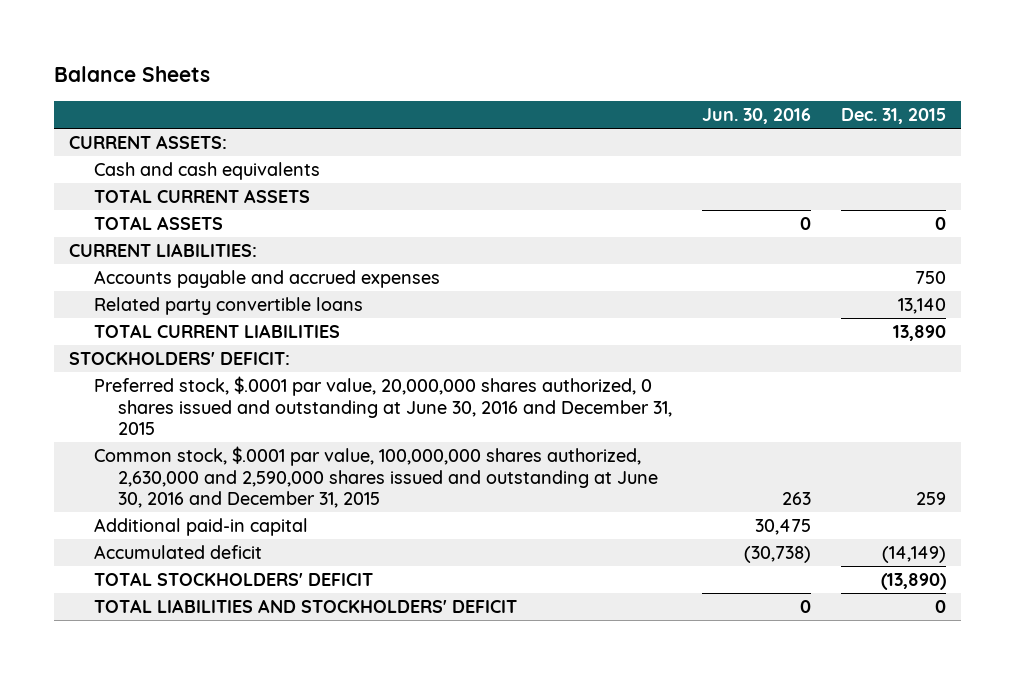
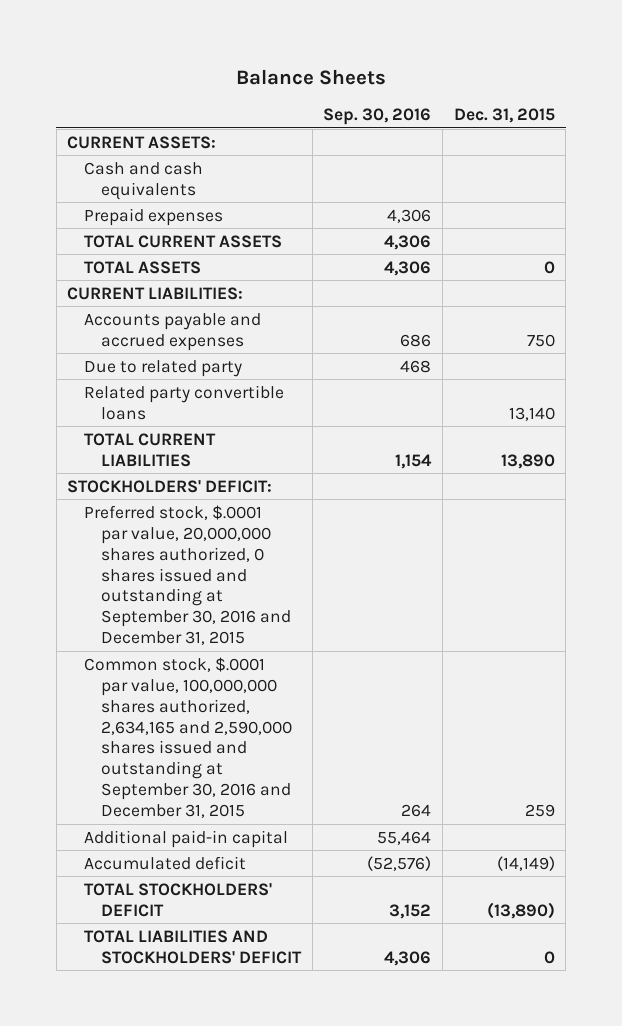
- | Jun. 30, 2016 | Dec. 31, 2015
+ | Sep. 30, 2016 | Dec. 31, 2015
+ Prepaid expenses | 4,306 |
+ Due to related party | 468 |
- Preferred stock, $.0001 par value, 20,000,000 shares authorized, 0 shares issued and outstanding at June 30, 2016 and December 31, 2015
- Common stock, $.0001 par value, 100,000,000 shares authorized, 2,630,000 and 2,590,000 shares issued and outstanding at June 30, 2016 and December 31, 2015 | 263 | 259
+ Preferred stock, $.0001 par value, 20,000,000 shares authorized, 0 shares issued and outstanding at September 30, 2016 and December 31, 2015
+ Common stock, $.0001 par value, 100,000,000 shares authorized, 2,634,165 and 2,590,000 shares issued and outstanding at September 30, 2016 and December 31, 2015 | 264 | 259

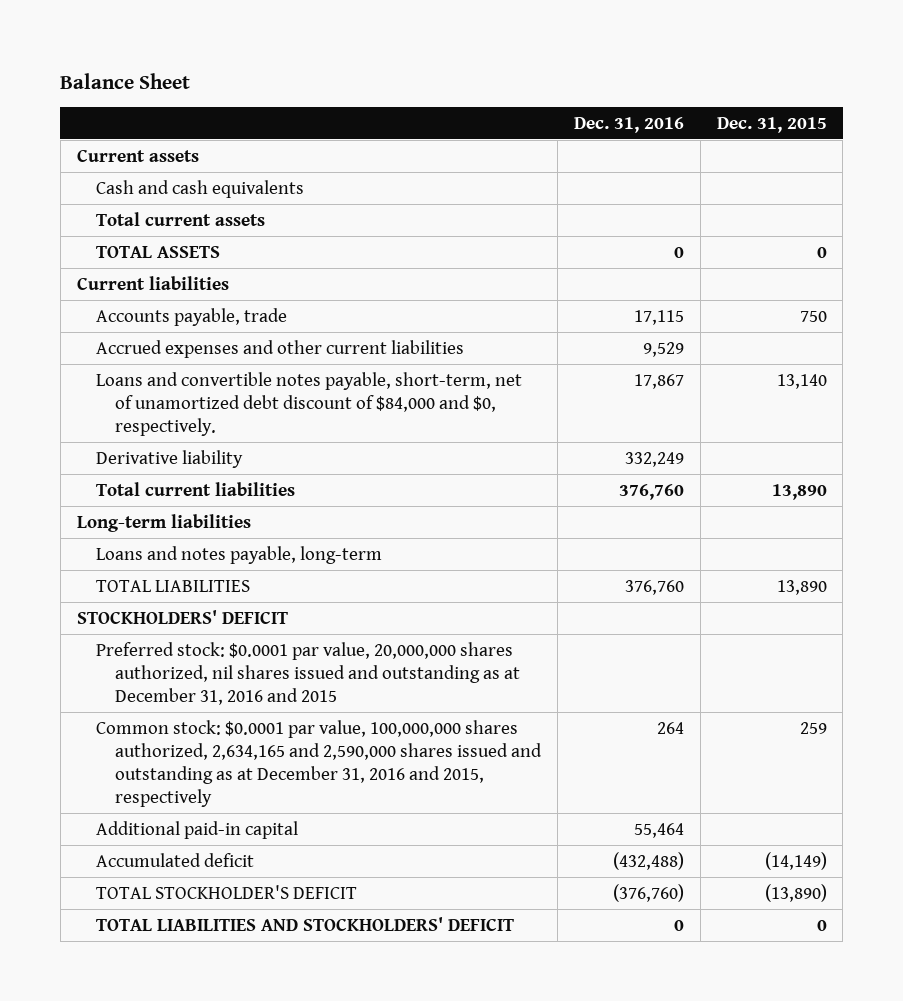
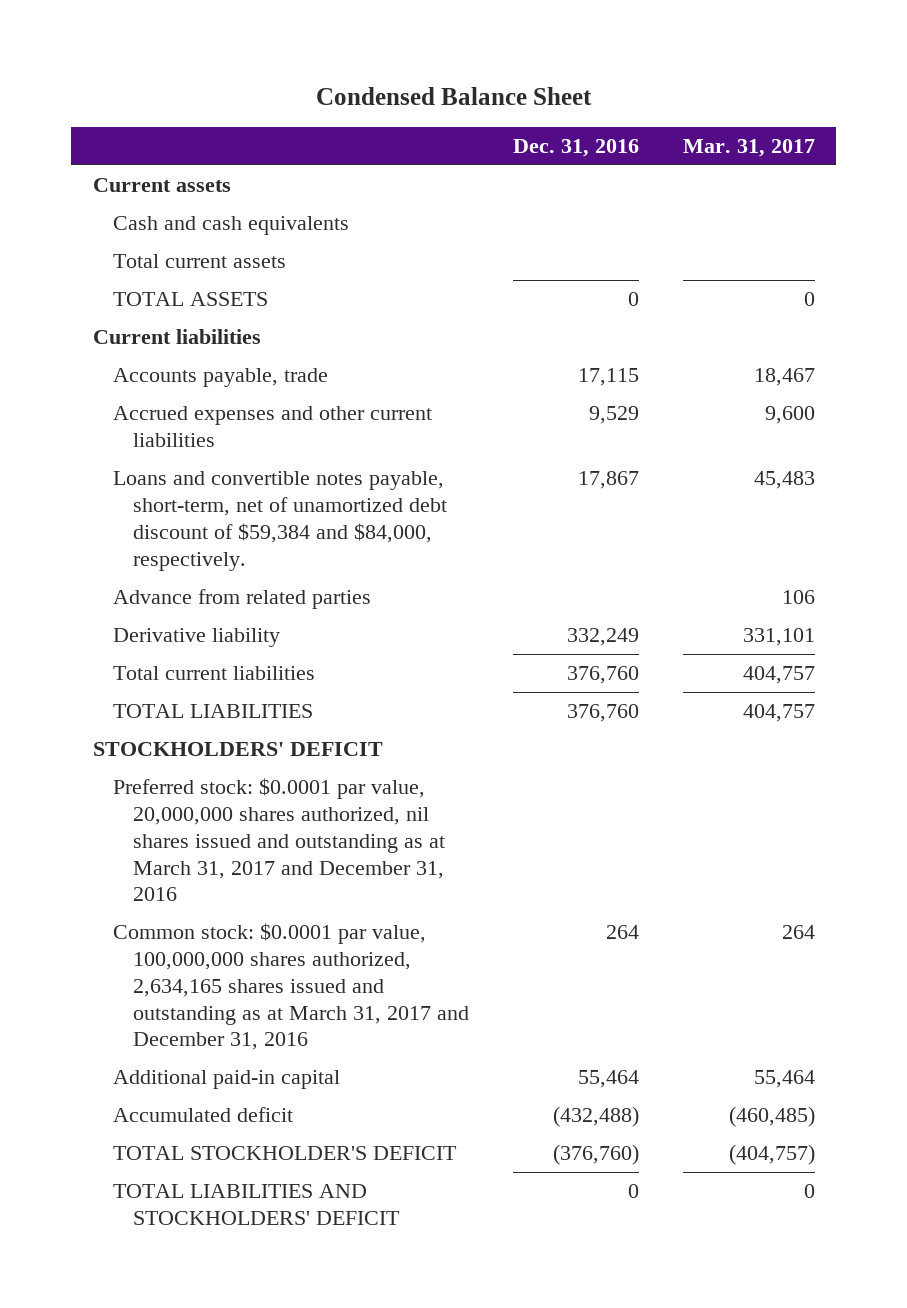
- Balance Sheet
+ Condensed Balance Sheet
- | Dec. 31, 2016 | Dec. 31, 2015
+ | Dec. 31, 2016 | Mar. 31, 2017
- Loans and convertible notes payable, short-term, net of unamortized debt discount of $84,000 and $0, respectively. | 17,867 | 13,140
+ Loans and convertible notes payable, short-term, net of unamortized debt discount of $59,384 and $84,000, respectively. | 17,867 | 45,483
+ Advance from related parties | | 106
- Long-term liabilities
- Loans and notes payable, long-term
- Preferred stock: $0.0001 par value, 20,000,000 shares authorized, nil shares issued and outstanding as at December 31, 2016 and 2015
- Common stock: $0.0001 par value, 100,000,000 shares authorized, 2,634,165 and 2,590,000 shares issued and outstanding as at December 31, 2016 and 2015, respectively | 264 | 259
+ Preferred stock: $0.0001 par value, 20,000,000 shares authorized, nil shares issued and outstanding as at March 31, 2017 and December 31, 2016
+ Common stock: $0.0001 par value, 100,000,000 shares authorized, 2,634,165 shares issued and outstanding as at March 31, 2017 and December 31, 2016 | 264 | 264

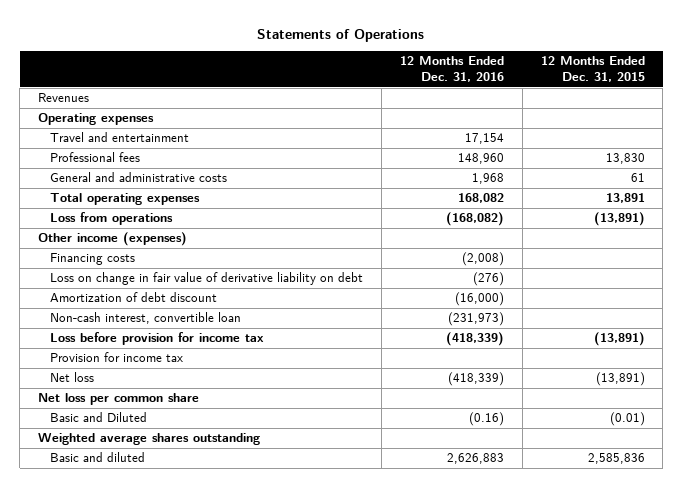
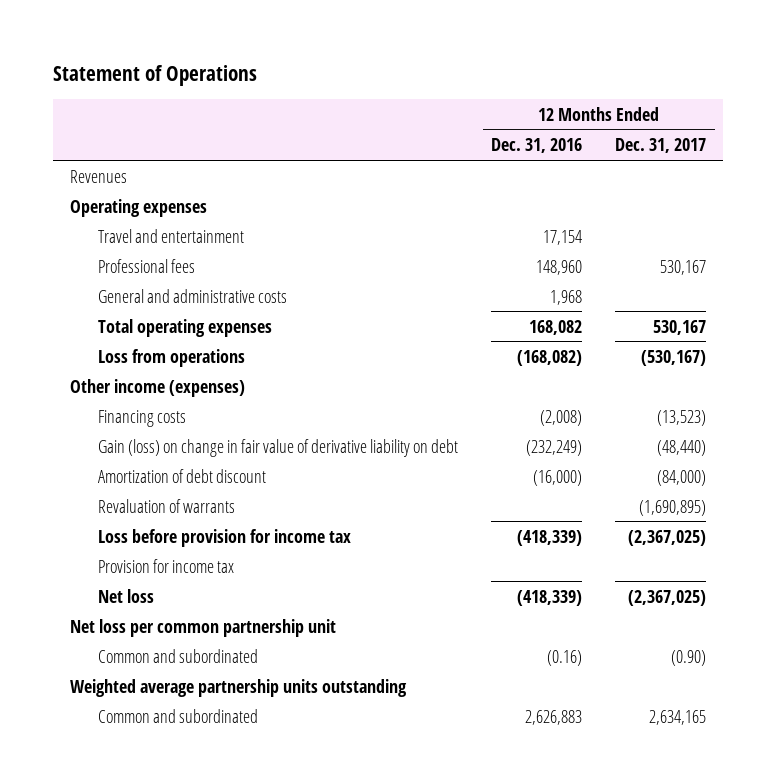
- Statements of Operations
+ Statement of Operations
- | 12 Months Ended Dec. 31, 2016 | 12 Months Ended Dec. 31, 2015
+ | 12 Months Ended Dec. 31, 2016 | 12 Months Ended Dec. 31, 2017
- Loss on change in fair value of derivative liability on debt | (276) |
+ Gain (loss) on change in fair value of derivative liability on debt | (232,249) | (48,440)
- Non-cash interest, convertible loan | (231,973) |
+ Revaluation of warrants | | (1,690,895)
- Net loss per common share
- Basic and Diluted | (0.16) | (0.01)
- Weighted average shares outstanding
- Basic and diluted | 2,626,883 | 2,585,836
+ Net loss per common partnership unit
+ Common and subordinated | (0.16) | (0.90)
+ Weighted average partnership units outstanding
+ Common and subordinated | 2,626,883 | 2,634,165

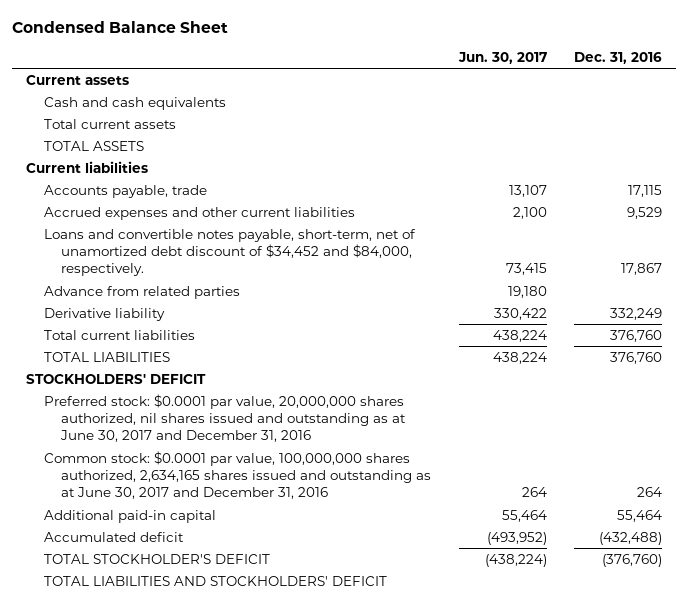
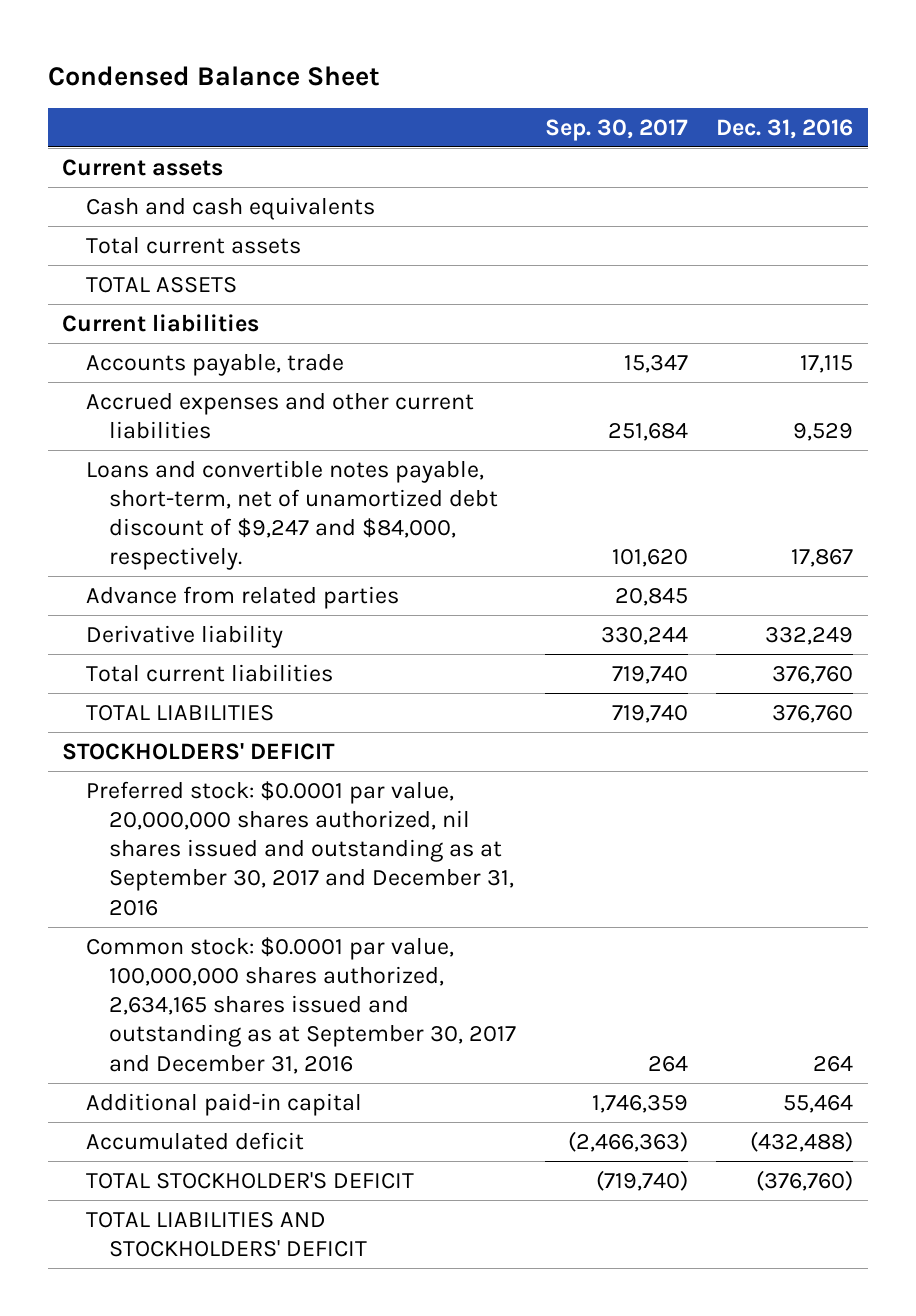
- | Jun. 30, 2017 | Dec. 31, 2016
+ | Sep. 30, 2017 | Dec. 31, 2016
- Loans and convertible notes payable, short-term, net of unamortized debt discount of $34,452 and $84,000, respectively. | 73,415 | 17,867
+ Loans and convertible notes payable, short-term, net of unamortized debt discount of $9,247 and $84,000, respectively. | 101,620 | 17,867
- Preferred stock: $0.0001 par value, 20,000,000 shares authorized, nil shares issued and outstanding as at June 30, 2017 and December 31, 2016
- Common stock: $0.0001 par value, 100,000,000 shares authorized, 2,634,165 shares issued and outstanding as at June 30, 2017 and December 31, 2016 | 264 | 264
+ Preferred stock: $0.0001 par value, 20,000,000 shares authorized, nil shares issued and outstanding as at September 30, 2017 and December 31, 2016
+ Common stock: $0.0001 par value, 100,000,000 shares authorized, 2,634,165 shares issued and outstanding as at September 30, 2017 and December 31, 2016 | 264 | 264

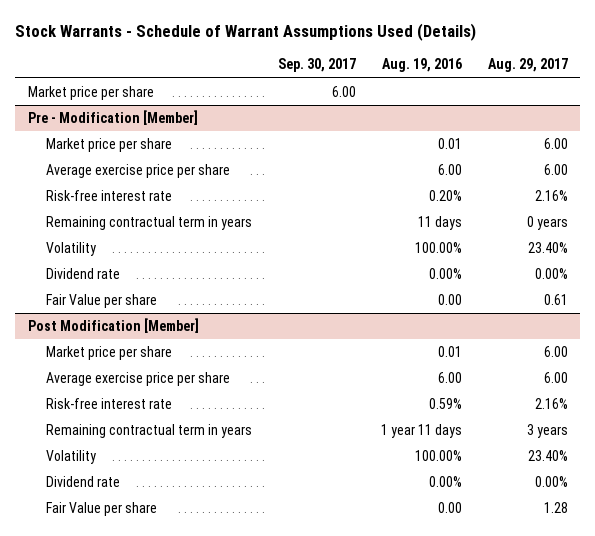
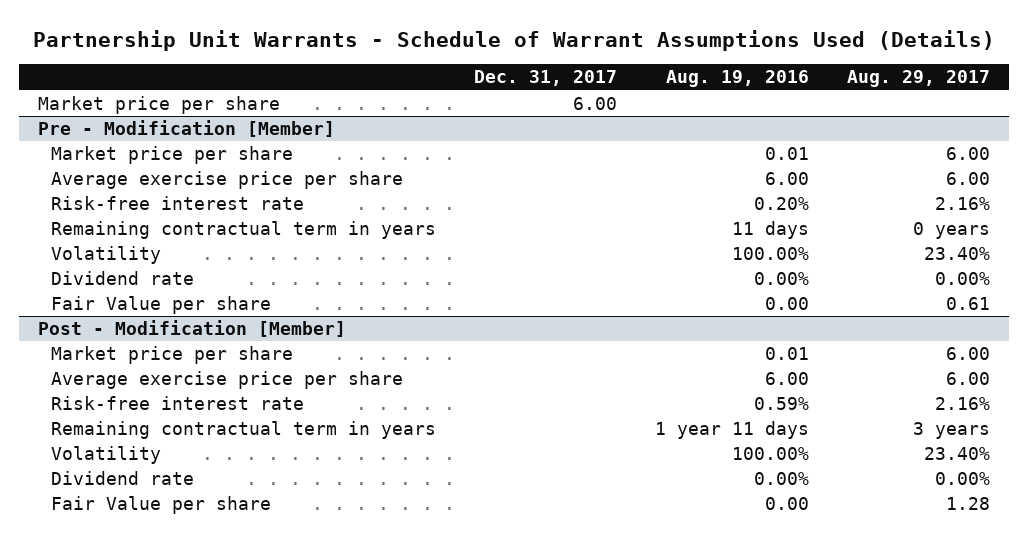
- Stock Warrants - Schedule of Warrant Assumptions Used (Details)
+ Partnership Unit Warrants - Schedule of Warrant Assumptions Used (Details)
- | Sep. 30, 2017 | Aug. 19, 2016 | Aug. 29, 2017
+ | Dec. 31, 2017 | Aug. 19, 2016 | Aug. 29, 2017
- Post Modification [Member]
+ Post - Modification [Member]

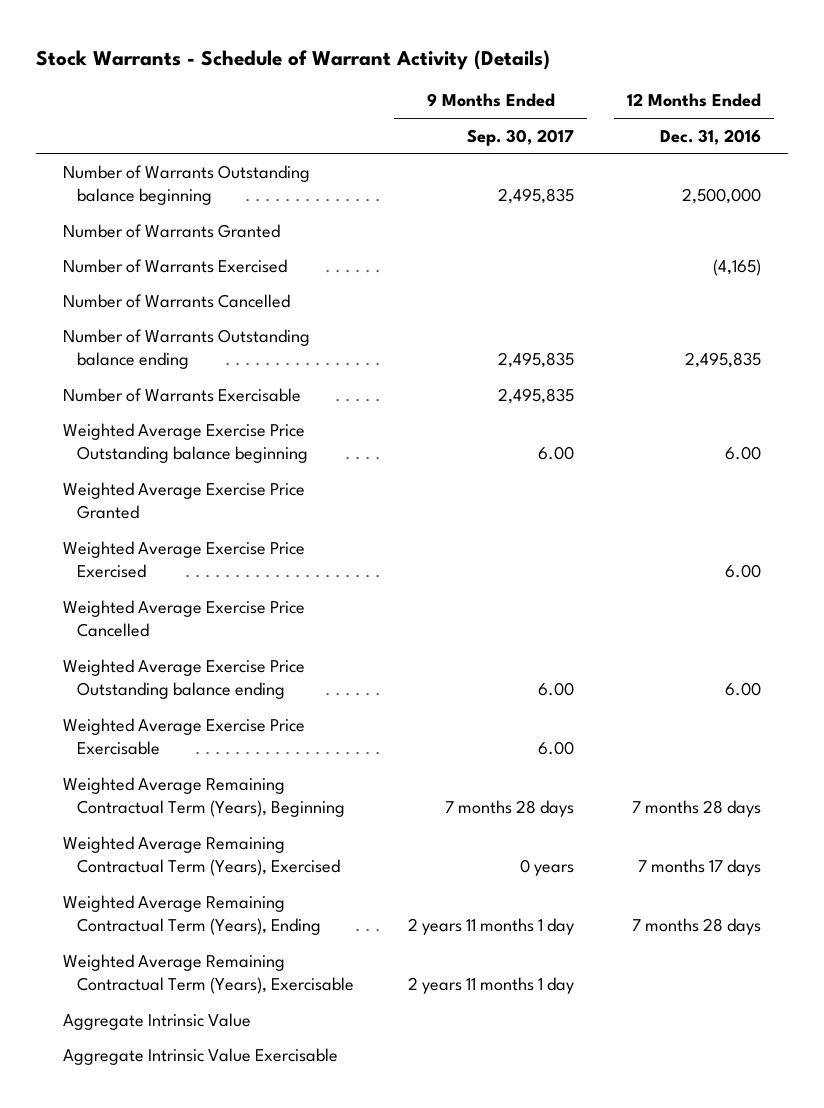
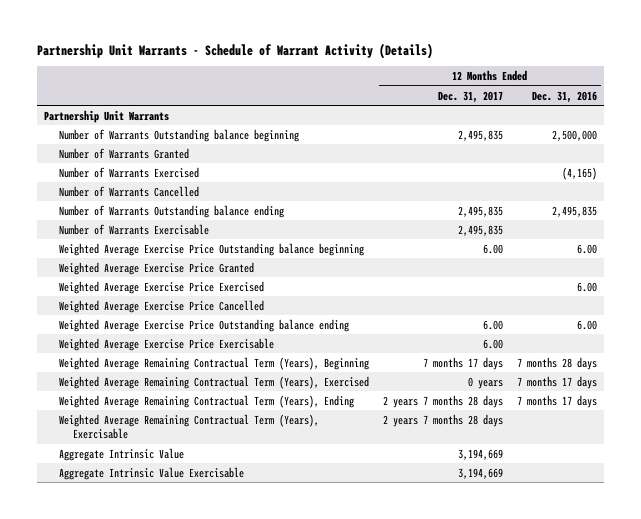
- Stock Warrants - Schedule of Warrant Activity (Details)
+ Partnership Unit Warrants - Schedule of Warrant Activity (Details)
- | 9 Months Ended Sep. 30, 2017 | 12 Months Ended Dec. 31, 2016
+ | 12 Months Ended Dec. 31, 2017 | 12 Months Ended Dec. 31, 2016
+ Partnership Unit Warrants
- Weighted Average Remaining Contractual Term (Years), Ending | 2 years 11 months 1 day | 7 months 28 days
+ Weighted Average Remaining Contractual Term (Years), Ending | 2 years 7 months 28 days | 7 months 17 days

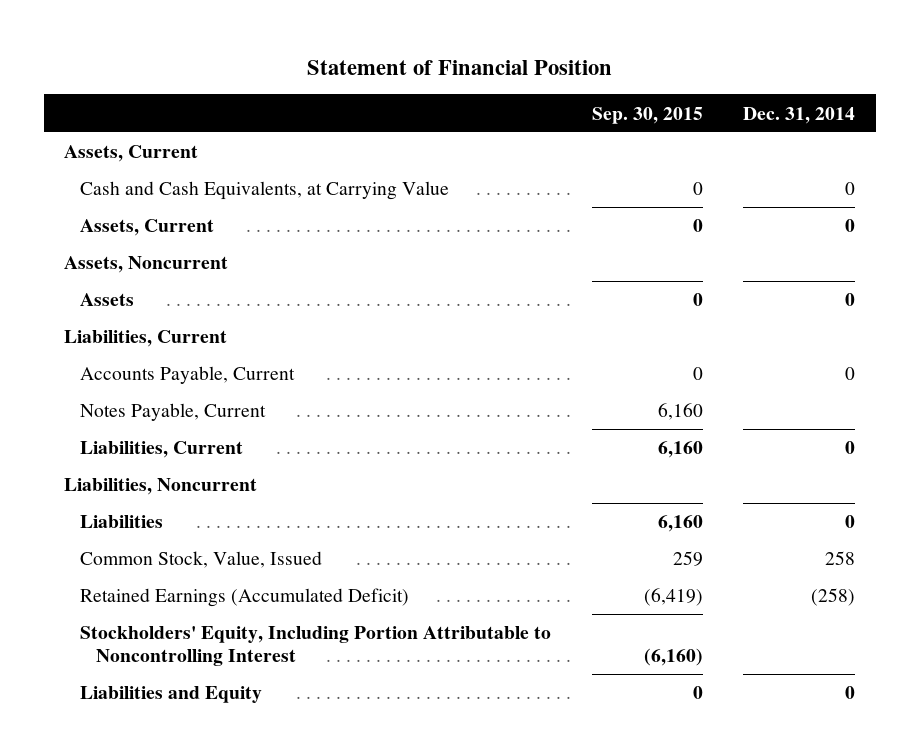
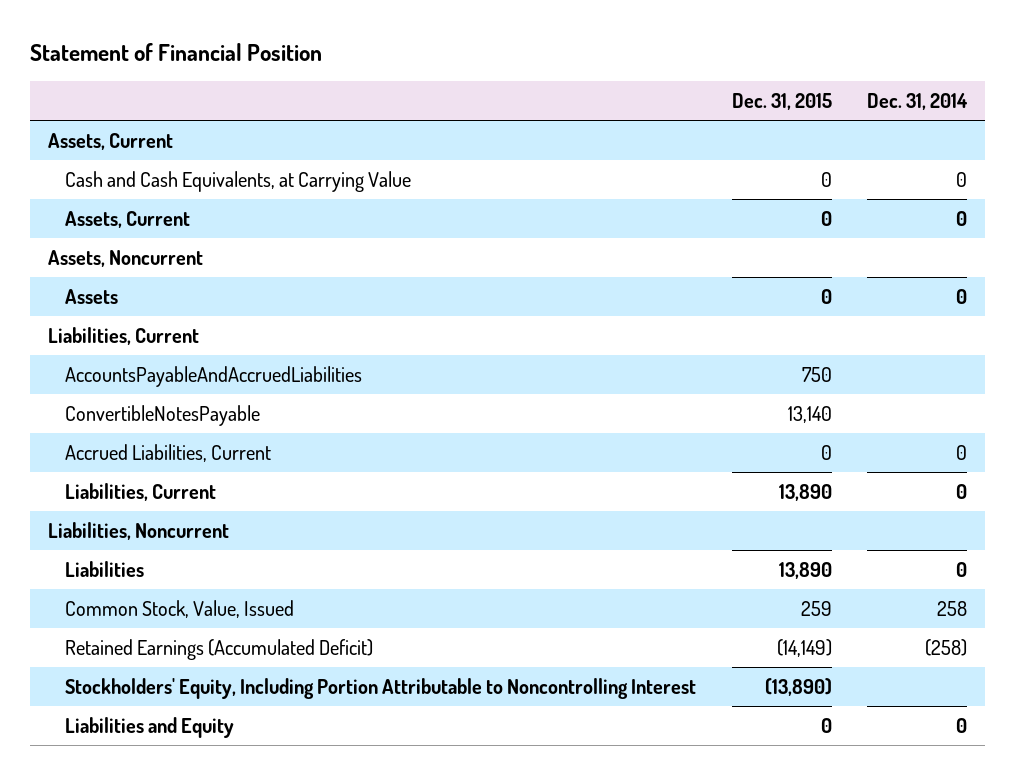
- | Sep. 30, 2015 | Dec. 31, 2014
+ | Dec. 31, 2015 | Dec. 31, 2014
- Accounts Payable, Current | 0 | 0
- Notes Payable, Current | 6,160 |
+ AccountsPayableAndAccruedLiabilities | 750 |
+ ConvertibleNotesPayable | 13,140 |
+ Accrued Liabilities, Current | 0 | 0

